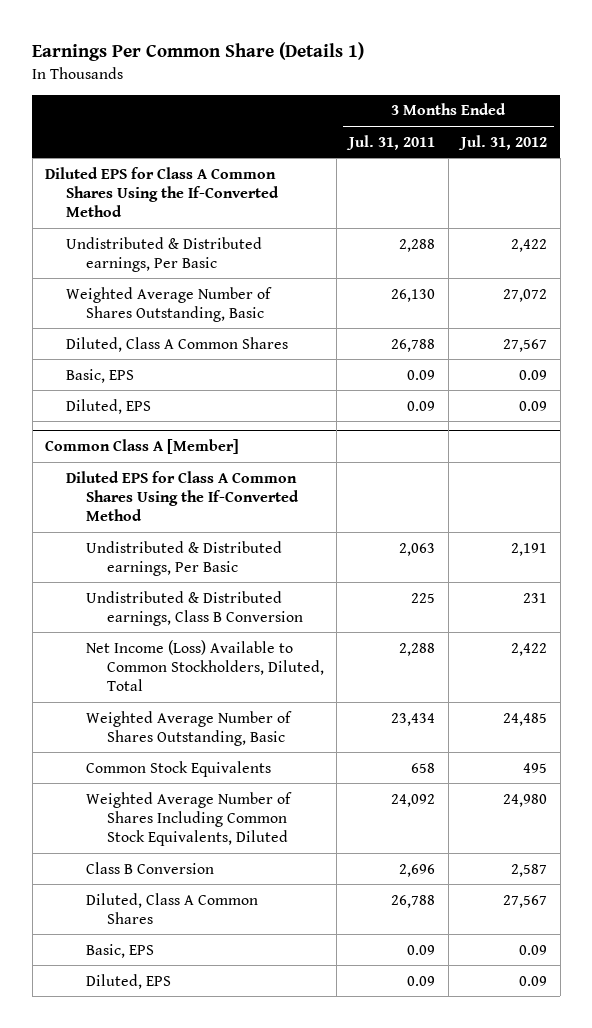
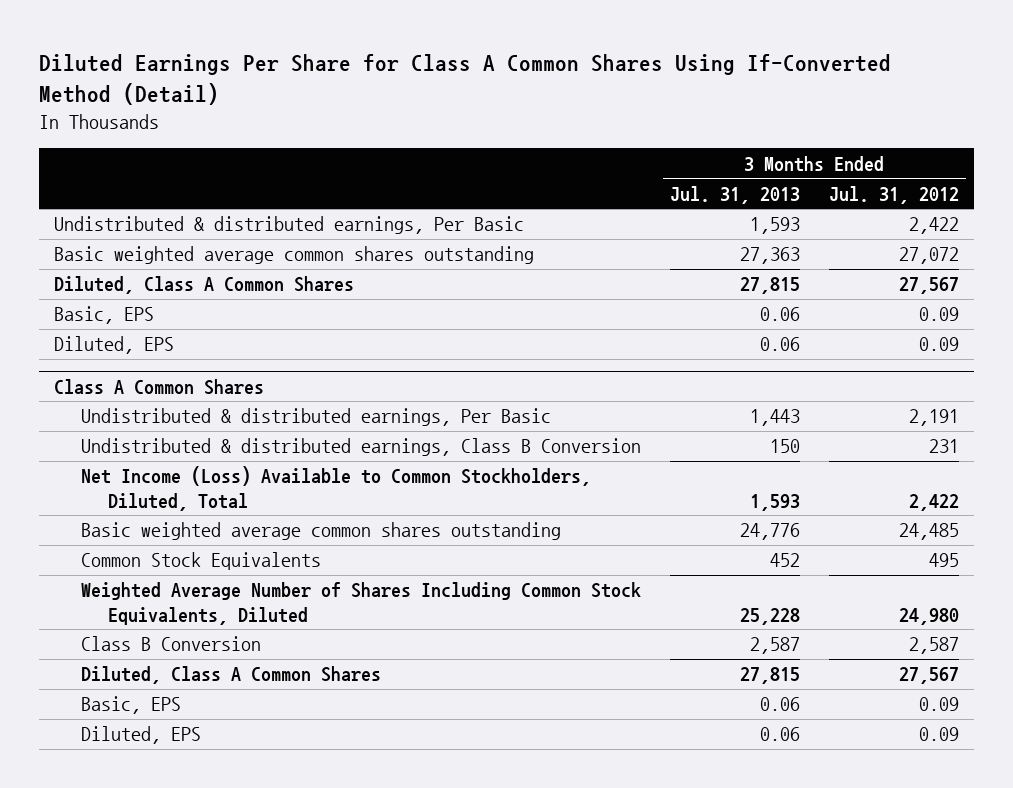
- Earnings Per Common Share (Details 1)
+ Diluted Earnings Per Share for Class A Common Shares Using If-Converted Method (Detail)
- | 3 Months Ended Jul. 31, 2011 | 3 Months Ended Jul. 31, 2012
+ | 3 Months Ended Jul. 31, 2013 | 3 Months Ended Jul. 31, 2012
- Diluted EPS for Class A Common Shares Using the If-Converted Method
- Undistributed & Distributed earnings, Per Basic | 2,288 | 2,422
- Weighted Average Number of Shares Outstanding, Basic | 26,130 | 27,072
+ Undistributed & distributed earnings, Per Basic | 1,593 | 2,422
+ Basic weighted average common shares outstanding | 27,363 | 27,072
- Common Class A [Member]
- Diluted EPS for Class A Common Shares Using the If-Converted Method
- Undistributed & Distributed earnings, Per Basic | 2,063 | 2,191
- Undistributed & Distributed earnings, Class B Conversion | 225 | 231
+ Class A Common Shares
+ Undistributed & distributed earnings, Per Basic | 1,443 | 2,191
+ Undistributed & distributed earnings, Class B Conversion | 150 | 231
- Weighted Average Number of Shares Outstanding, Basic | 23,434 | 24,485
+ Basic weighted average common shares outstanding | 24,776 | 24,485

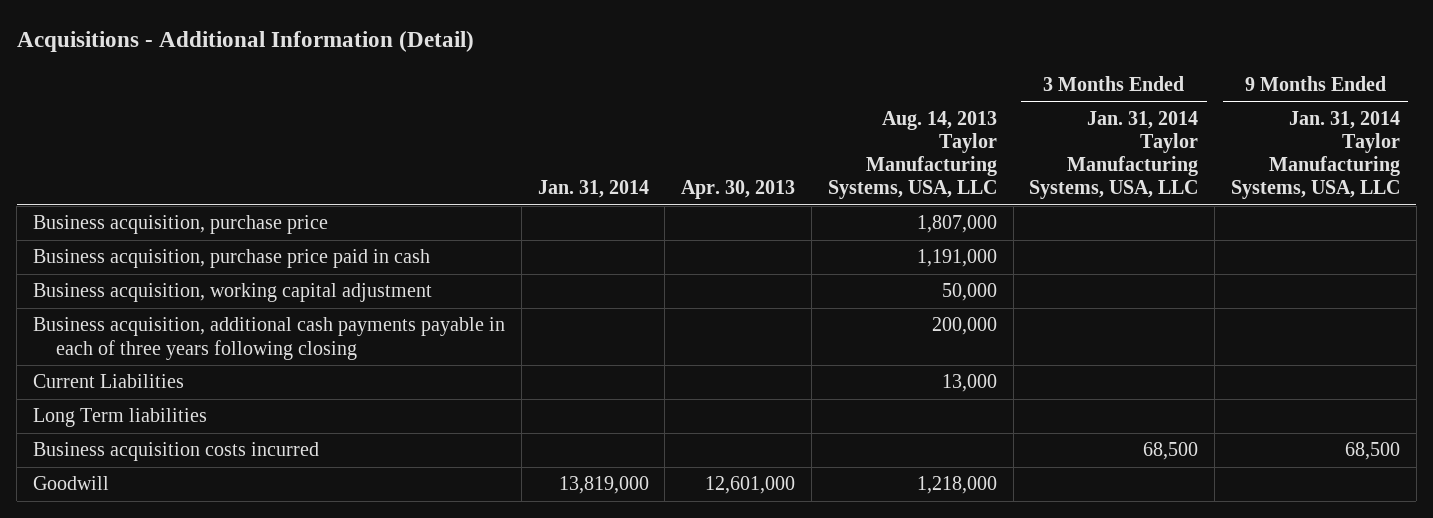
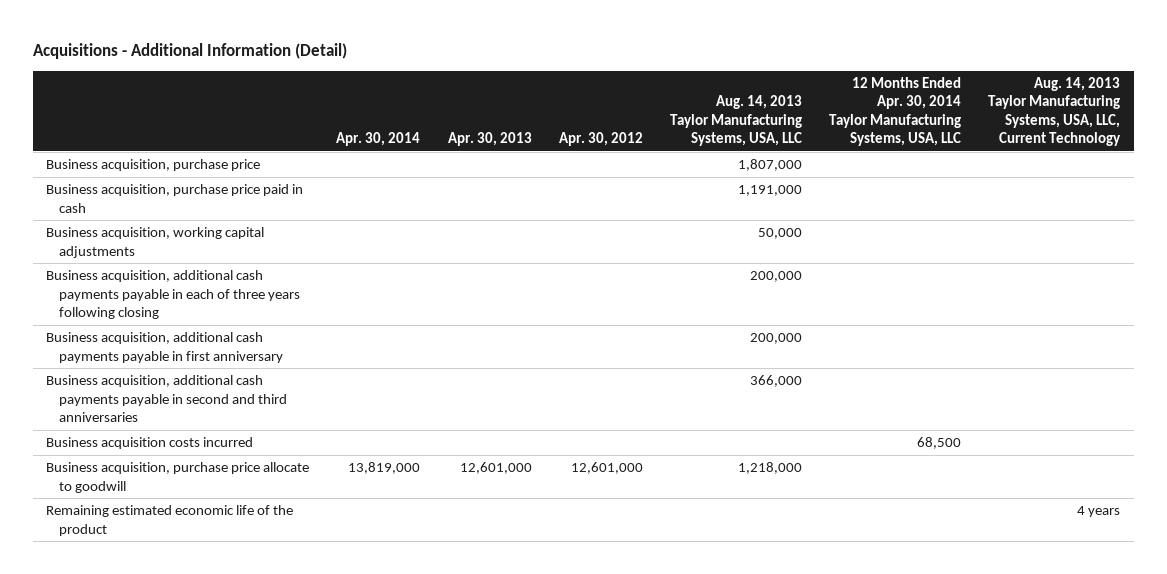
- | Jan. 31, 2014 | Apr. 30, 2013 | Aug. 14, 2013 Taylor Manufacturing Systems, USA, LLC | 3 Months Ended Jan. 31, 2014 Taylor Manufacturing Systems, USA, LLC | 9 Months Ended Jan. 31, 2014 Taylor Manufacturing Systems, USA, LLC
+ | Apr. 30, 2014 | Apr. 30, 2013 | Apr. 30, 2012 | Aug. 14, 2013 Taylor Manufacturing Systems, USA, LLC | 12 Months Ended Apr. 30, 2014 Taylor Manufacturing Systems, USA, LLC | Aug. 14, 2013 Taylor Manufacturing Systems, USA, LLC, Current Technology
- Business acquisition, working capital adjustment | | | 50,000 | |
+ Business acquisition, working capital adjustments | | | | 50,000 | |
- Current Liabilities | | | 13,000 | |
- Long Term liabilities
+ Business acquisition, additional cash payments payable in first anniversary | | | | 200,000 | |
+ Business acquisition, additional cash payments payable in second and third anniversaries | | | | 366,000 | |
- Goodwill | 13,819,000 | 12,601,000 | 1,218,000 | |
+ Business acquisition, purchase price allocate to goodwill | 13,819,000 | 12,601,000 | 12,601,000 | 1,218,000 | |
+ Remaining estimated economic life of the product | | | | | | 4 years

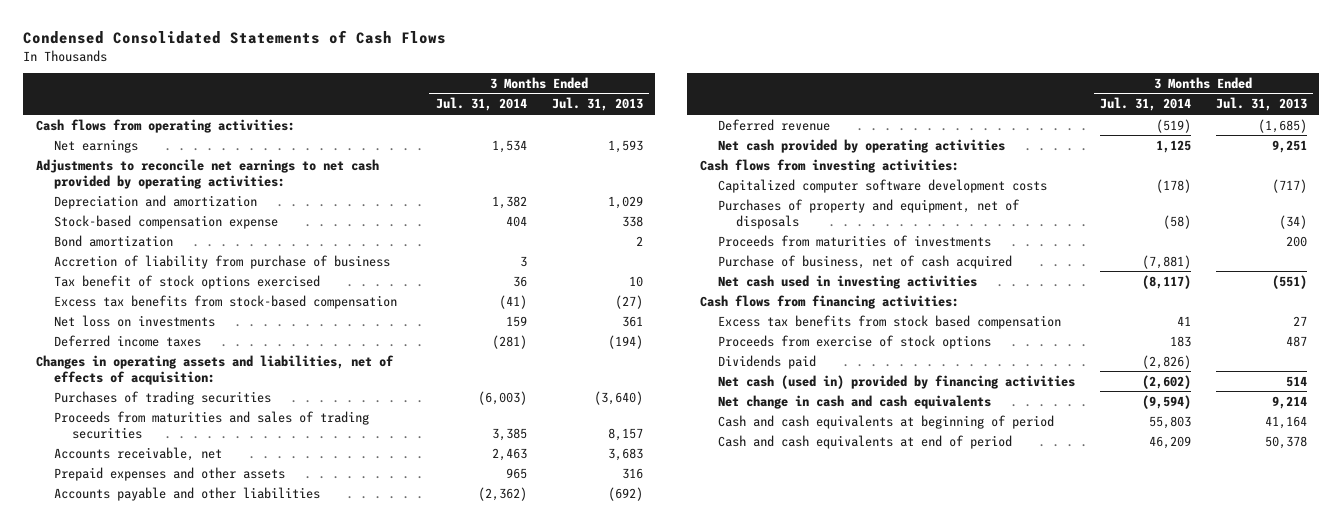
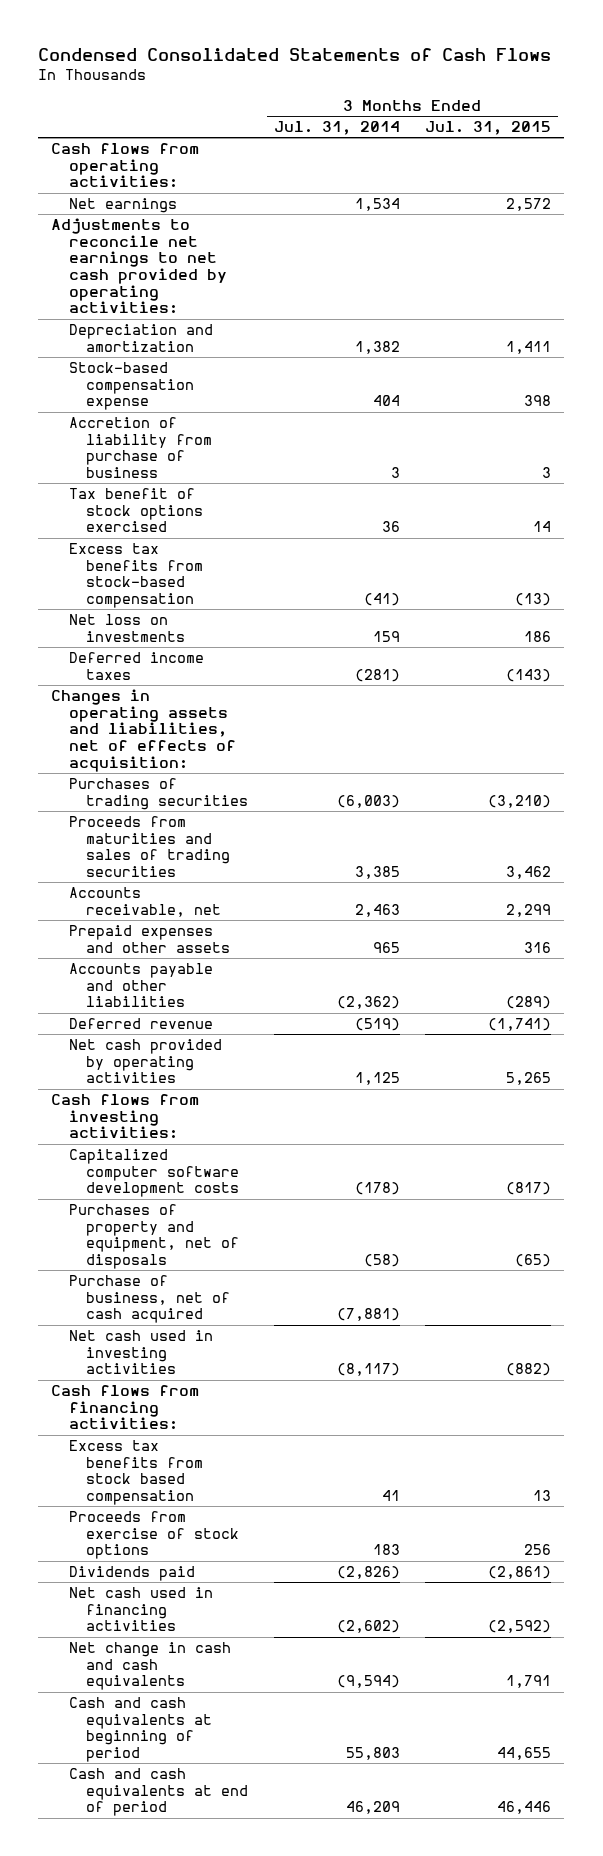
- | 3 Months Ended Jul. 31, 2014 | 3 Months Ended Jul. 31, 2013
+ | 3 Months Ended Jul. 31, 2014 | 3 Months Ended Jul. 31, 2015
- Bond amortization | | 2
- Proceeds from maturities of investments | | 200
- Net cash (used in) provided by financing activities | (2,602) | 514
+ Net cash used in financing activities | (2,602) | (2,592)

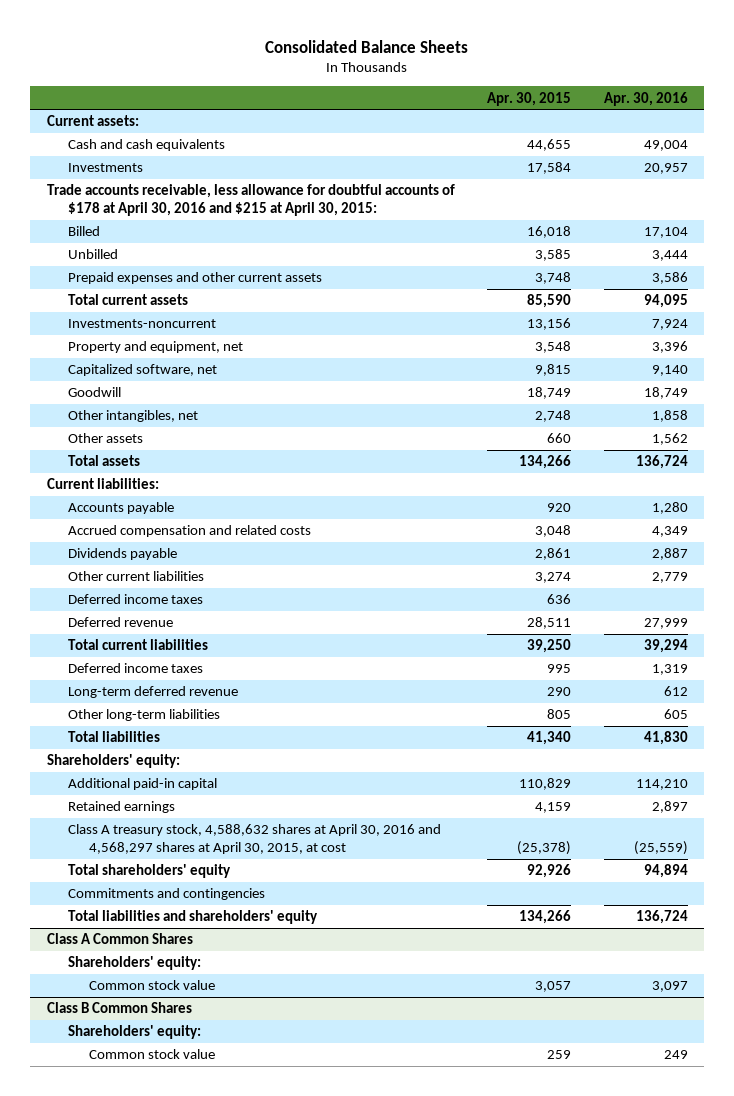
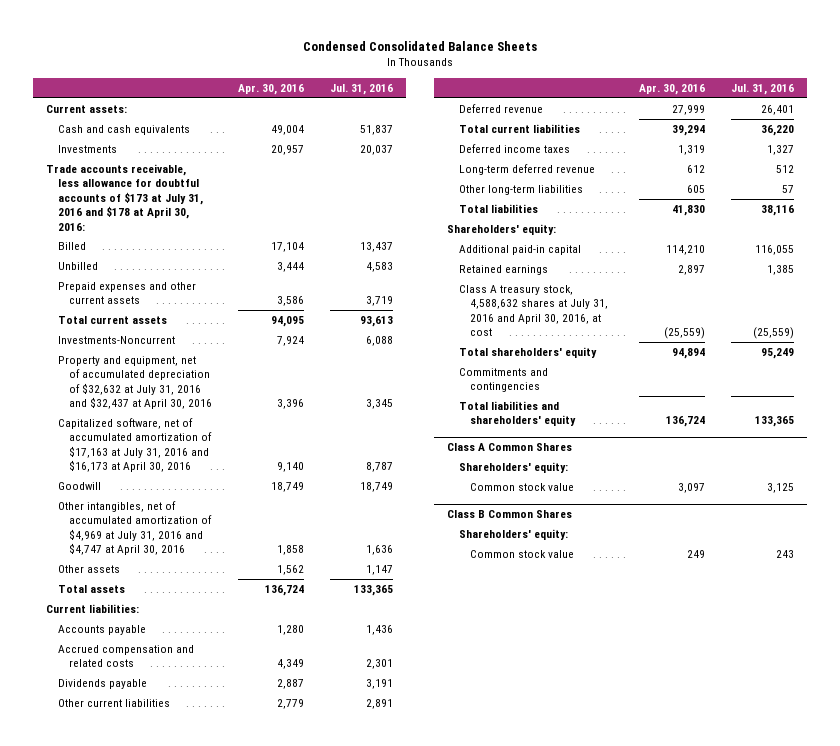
- Consolidated Balance Sheets
+ Condensed Consolidated Balance Sheets
- | Apr. 30, 2015 | Apr. 30, 2016
+ | Apr. 30, 2016 | Jul. 31, 2016
- Trade accounts receivable, less allowance for doubtful accounts of $178 at April 30, 2016 and $215 at April 30, 2015:
+ Trade accounts receivable, less allowance for doubtful accounts of $173 at July 31, 2016 and $178 at April 30, 2016:
- Investments-noncurrent | 13,156 | 7,924
- Property and equipment, net | 3,548 | 3,396
- Capitalized software, net | 9,815 | 9,140
+ Investments-Noncurrent | 7,924 | 6,088
+ Property and equipment, net of accumulated depreciation of $32,632 at July 31, 2016 and $32,437 at April 30, 2016 | 3,396 | 3,345
+ Capitalized software, net of accumulated amortization of $17,163 at July 31, 2016 and $16,173 at April 30, 2016 | 9,140 | 8,787
- Other intangibles, net | 2,748 | 1,858
+ Other intangibles, net of accumulated amortization of $4,969 at July 31, 2016 and $4,747 at April 30, 2016 | 1,858 | 1,636
- Deferred income taxes | 636 |
- Class A treasury stock, 4,588,632 shares at April 30, 2016 and 4,568,297 shares at April 30, 2015, at cost | (25,378) | (25,559)
+ Class A treasury stock, 4,588,632 shares at July 31, 2016 and April 30, 2016, at cost | (25,559) | (25,559)

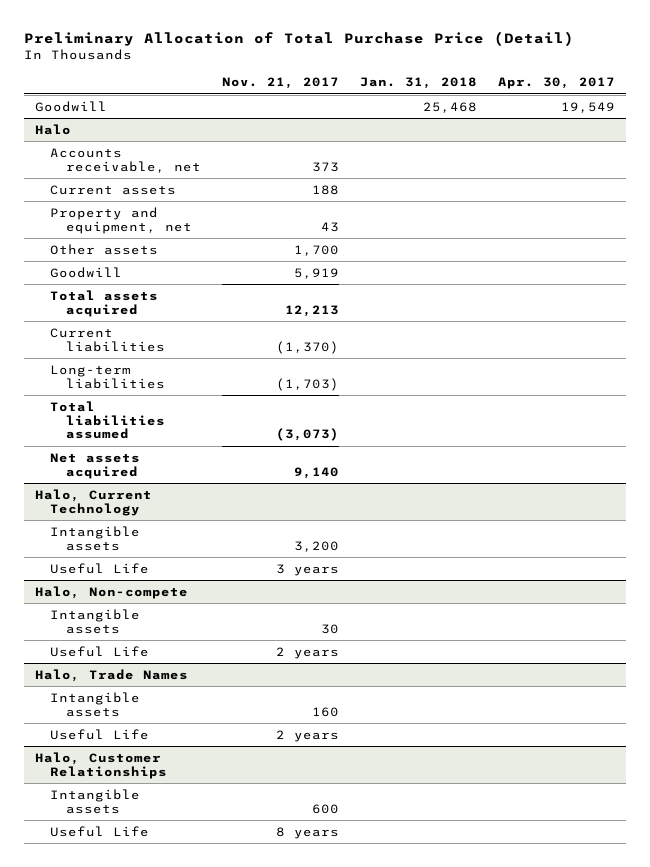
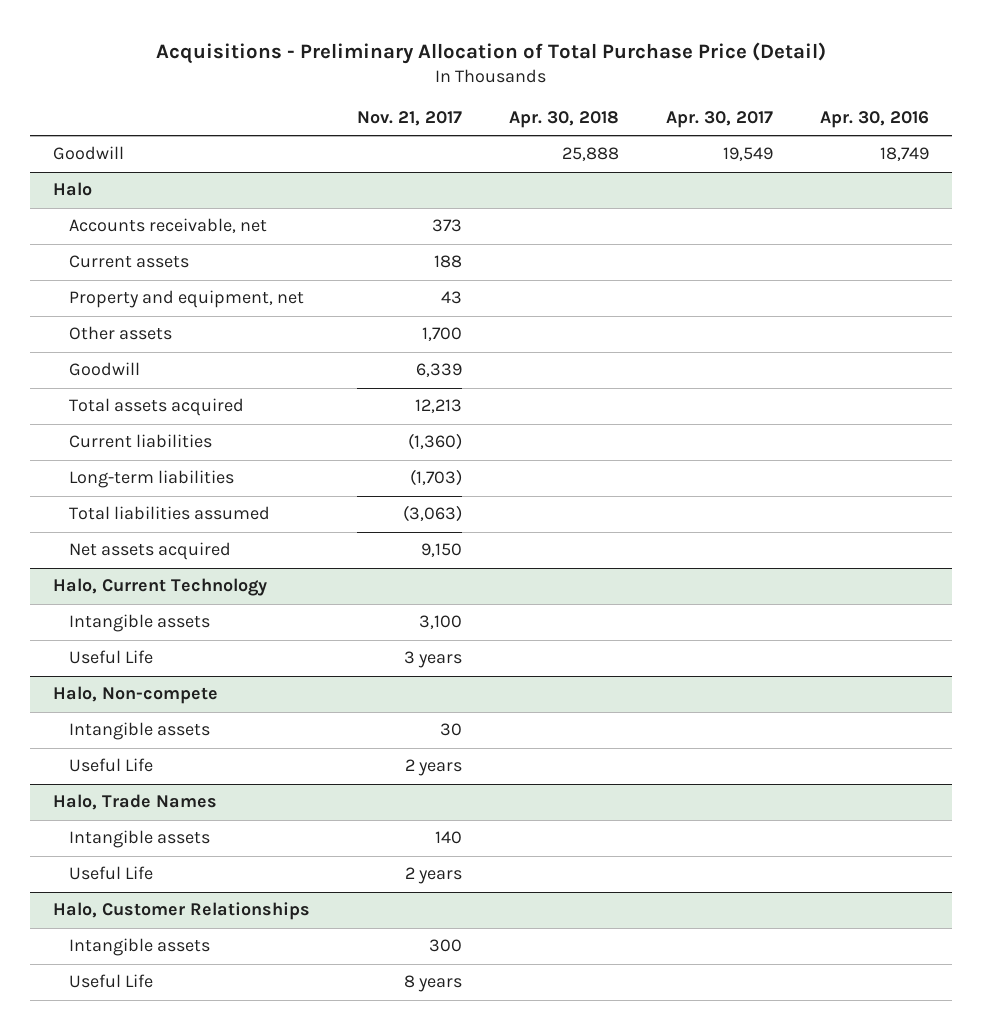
- Preliminary Allocation of Total Purchase Price (Detail)
+ Acquisitions - Preliminary Allocation of Total Purchase Price (Detail)
- | Nov. 21, 2017 | Jan. 31, 2018 | Apr. 30, 2017
+ | Nov. 21, 2017 | Apr. 30, 2018 | Apr. 30, 2017 | Apr. 30, 2016
@ Halo
- Goodwill | 5,919 | |
+ Goodwill | 6,339 | | |
- Current liabilities | (1,370) | |
+ Current liabilities | (1,360) | | |
- Total liabilities assumed | (3,073) | |
- Net assets acquired | 9,140 | |
+ Total liabilities assumed | (3,063) | | |
+ Net assets acquired | 9,150 | | |
@ Halo, Current Technology
- Intangible assets | 3,200 | |
+ Intangible assets | 3,100 | | |
@ Halo, Trade Names
- Intangible assets | 160 | |
+ Intangible assets | 140 | | |
@ Halo, Customer Relationships
- Intangible assets | 600 | |
+ Intangible assets | 300 | | |

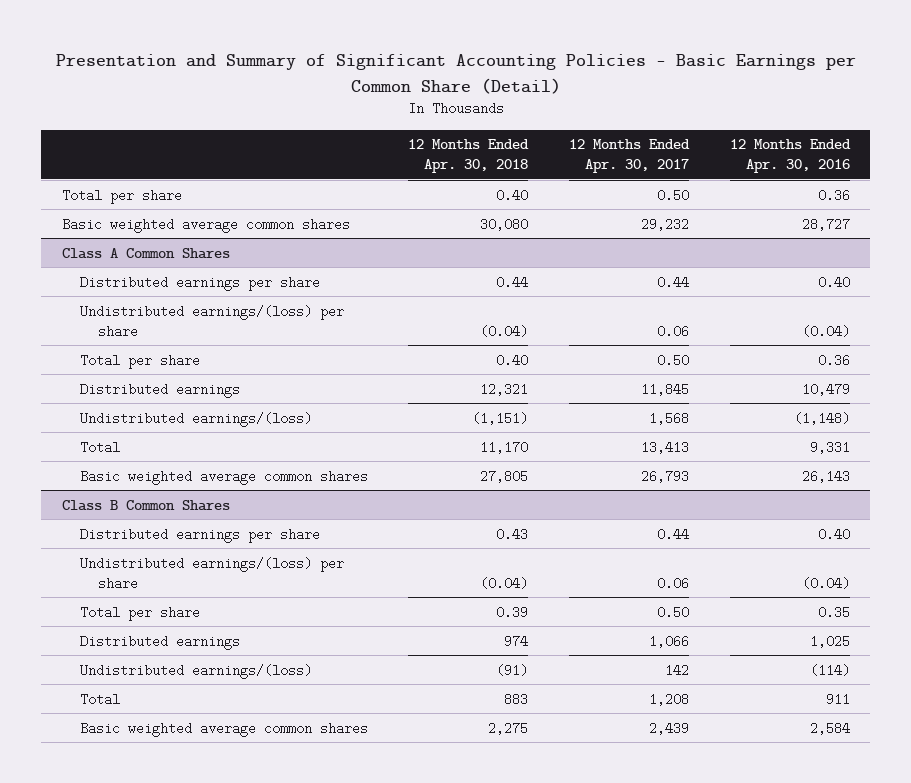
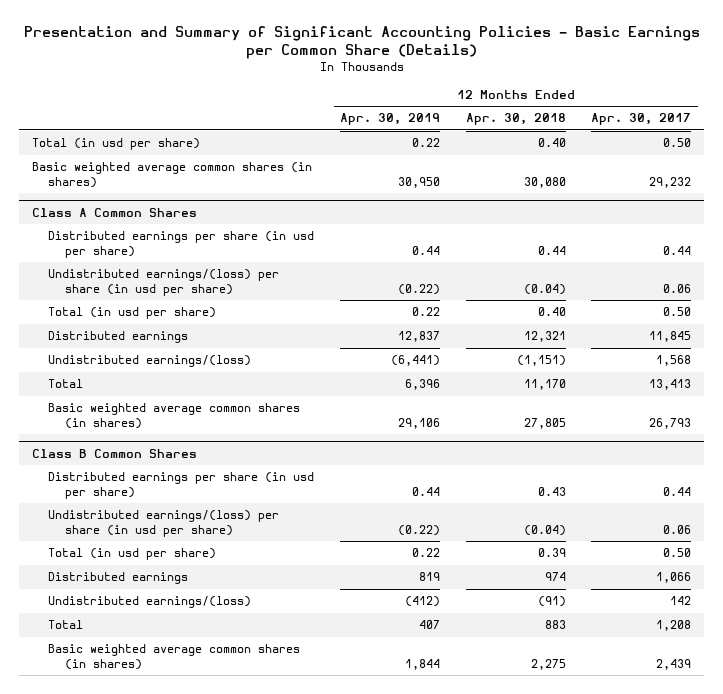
- Presentation and Summary of Significant Accounting Policies - Basic Earnings per Common Share (Detail)
+ Presentation and Summary of Significant Accounting Policies - Basic Earnings per Common Share (Details)
- | 12 Months Ended Apr. 30, 2018 | 12 Months Ended Apr. 30, 2017 | 12 Months Ended Apr. 30, 2016
+ | 12 Months Ended Apr. 30, 2019 | 12 Months Ended Apr. 30, 2018 | 12 Months Ended Apr. 30, 2017
- Total per share | 0.40 | 0.50 | 0.36
- Basic weighted average common shares | 30,080 | 29,232 | 28,727
+ Total (in usd per share) | 0.22 | 0.40 | 0.50
+ Basic weighted average common shares (in shares) | 30,950 | 30,080 | 29,232
@ Class A Common Shares
- Distributed earnings per share | 0.44 | 0.44 | 0.40
- Undistributed earnings/(loss) per share | (0.04) | 0.06 | (0.04)
- Total per share | 0.40 | 0.50 | 0.36
+ Distributed earnings per share (in usd per share) | 0.44 | 0.44 | 0.44
+ Undistributed earnings/(loss) per share (in usd per share) | (0.22) | (0.04) | 0.06
+ Total (in usd per share) | 0.22 | 0.40 | 0.50
- Basic weighted average common shares | 27,805 | 26,793 | 26,143
+ Basic weighted average common shares (in shares) | 29,106 | 27,805 | 26,793
@ Class B Common Shares
- Distributed earnings per share | 0.43 | 0.44 | 0.40
- Undistributed earnings/(loss) per share | (0.04) | 0.06 | (0.04)
- Total per share | 0.39 | 0.50 | 0.35
+ Distributed earnings per share (in usd per share) | 0.44 | 0.43 | 0.44
+ Undistributed earnings/(loss) per share (in usd per share) | (0.22) | (0.04) | 0.06
+ Total (in usd per share) | 0.22 | 0.39 | 0.50
- Basic weighted average common shares | 2,275 | 2,439 | 2,584
+ Basic weighted average common shares (in shares) | 1,844 | 2,275 | 2,439

